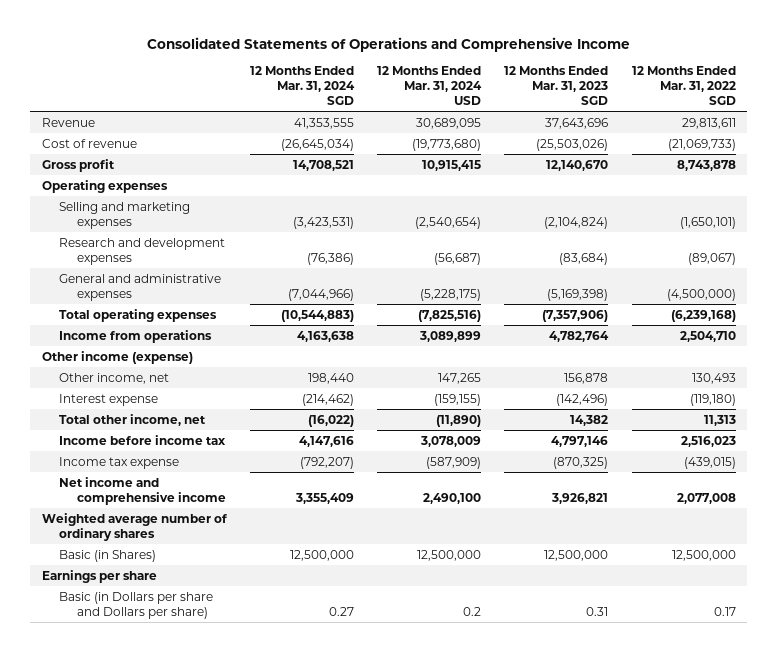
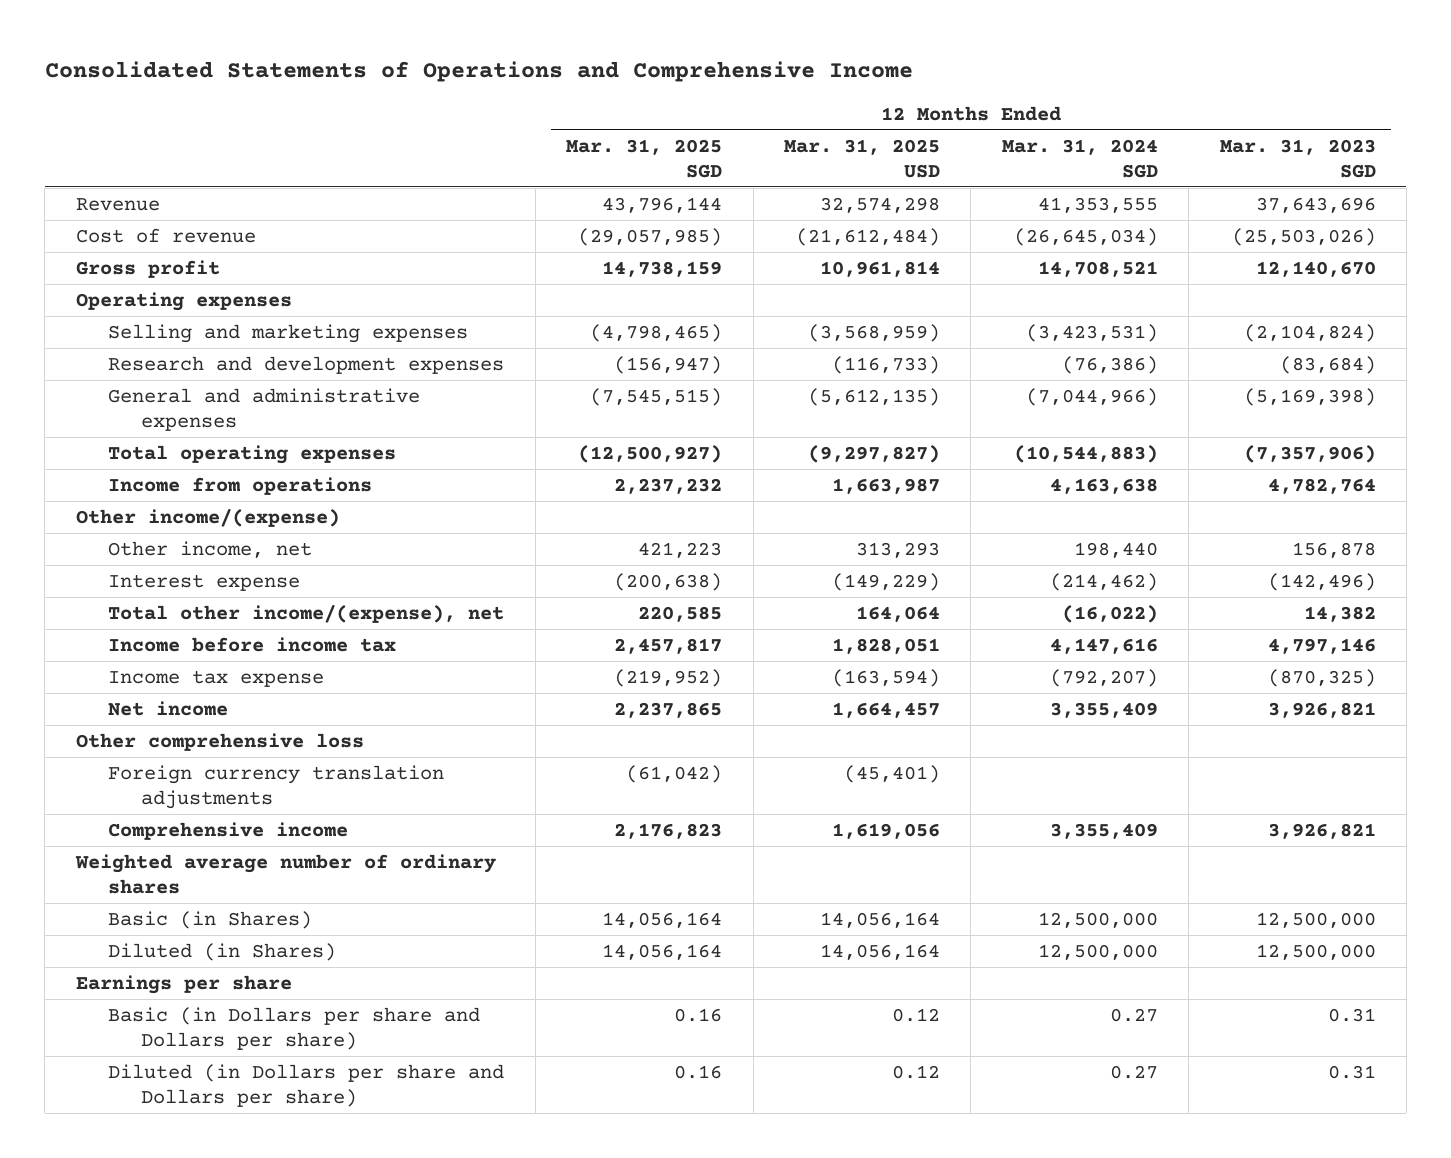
- | 12 Months Ended Mar. 31, 2024 SGD | 12 Months Ended Mar. 31, 2024 USD | 12 Months Ended Mar. 31, 2023 SGD | 12 Months Ended Mar. 31, 2022 SGD
+ | 12 Months Ended Mar. 31, 2025 SGD | 12 Months Ended Mar. 31, 2025 USD | 12 Months Ended Mar. 31, 2024 SGD | 12 Months Ended Mar. 31, 2023 SGD
- Other income (expense)
+ Other income/(expense)
- Total other income, net | (16,022) | (11,890) | 14,382 | 11,313
+ Total other income/(expense), net | 220,585 | 164,064 | (16,022) | 14,382
- Net income and comprehensive income | 3,355,409 | 2,490,100 | 3,926,821 | 2,077,008
+ Net income | 2,237,865 | 1,664,457 | 3,355,409 | 3,926,821
+ Other comprehensive loss
+ Foreign currency translation adjustments | (61,042) | (45,401) | |
+ Comprehensive income | 2,176,823 | 1,619,056 | 3,355,409 | 3,926,821
+ Diluted (in Shares) | 14,056,164 | 14,056,164 | 12,500,000 | 12,500,000
+ Diluted (in Dollars per share and Dollars per share) | 0.16 | 0.12 | 0.27 | 0.31

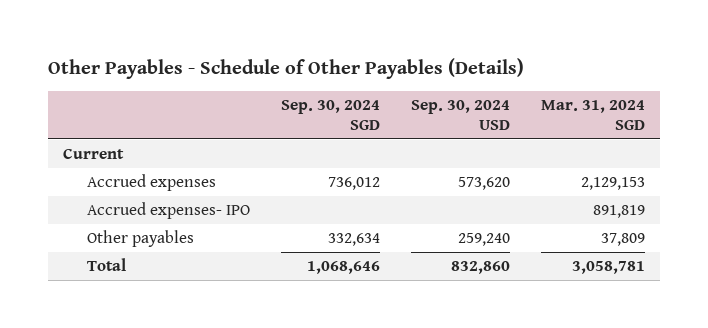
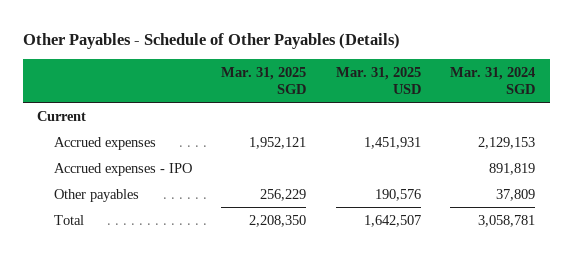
- | Sep. 30, 2024 SGD | Sep. 30, 2024 USD | Mar. 31, 2024 SGD
+ | Mar. 31, 2025 SGD | Mar. 31, 2025 USD | Mar. 31, 2024 SGD
- Accrued expenses- IPO | | | 891,819
+ Accrued expenses - IPO | | | 891,819

